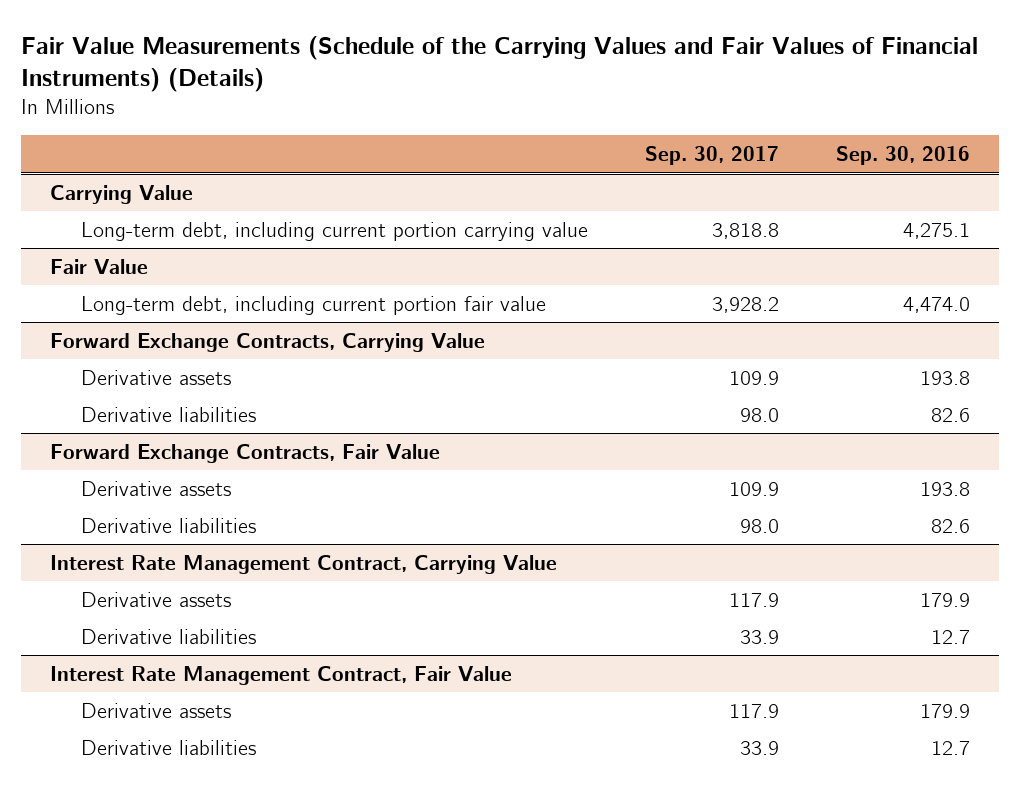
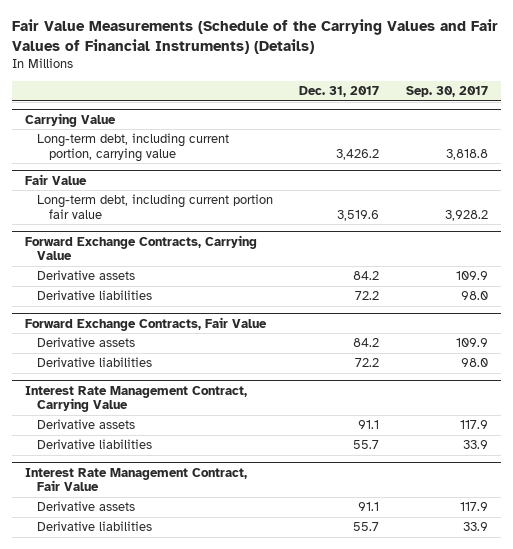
- | Sep. 30, 2017 | Sep. 30, 2016
+ | Dec. 31, 2017 | Sep. 30, 2017
@ Carrying Value
- Long-term debt, including current portion carrying value | 3,818.8 | 4,275.1
+ Long-term debt, including current portion, carrying value | 3,426.2 | 3,818.8

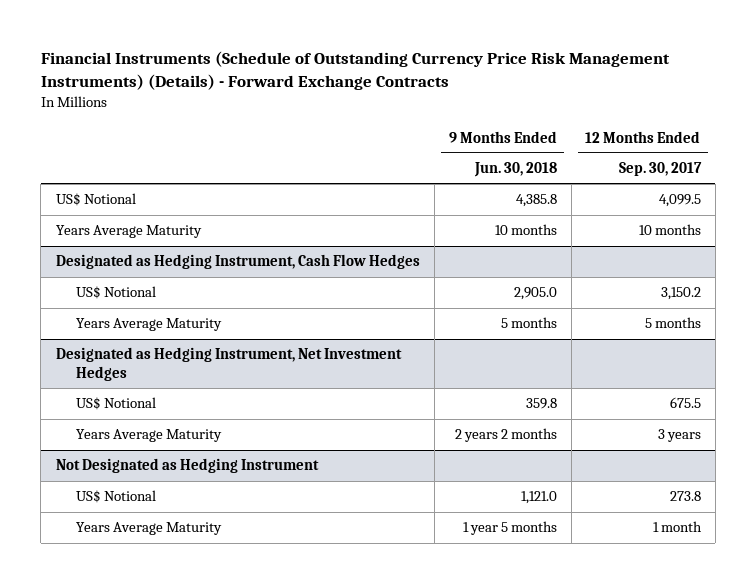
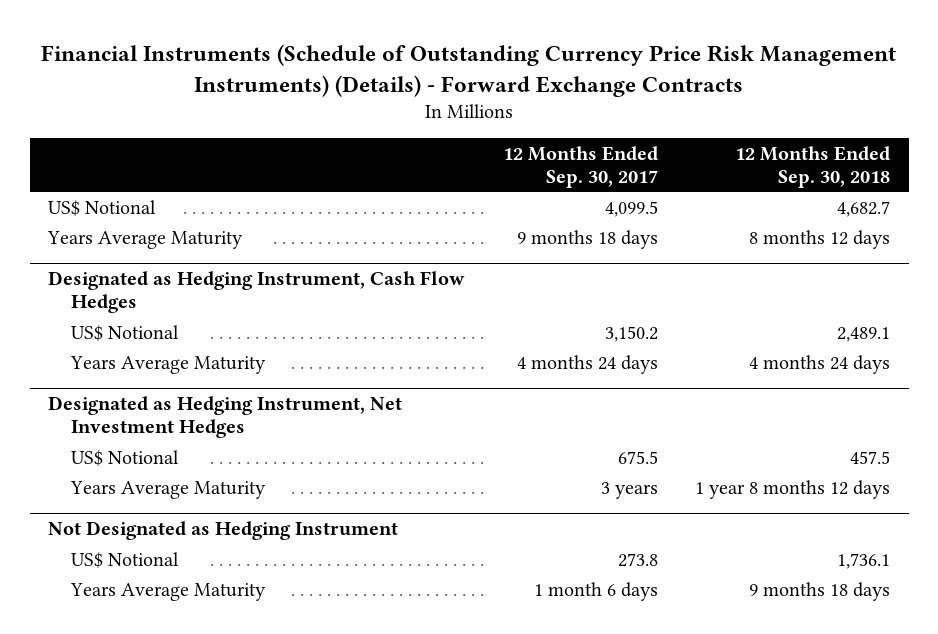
- | 9 Months Ended Jun. 30, 2018 | 12 Months Ended Sep. 30, 2017
+ | 12 Months Ended Sep. 30, 2017 | 12 Months Ended Sep. 30, 2018
- Years Average Maturity | 10 months | 10 months
+ Years Average Maturity | 9 months 18 days | 8 months 12 days
@ Designated as Hedging Instrument, Cash Flow Hedges
- Years Average Maturity | 5 months | 5 months
+ Years Average Maturity | 4 months 24 days | 4 months 24 days
@ Not Designated as Hedging Instrument
- Years Average Maturity | 1 year 5 months | 1 month
+ Years Average Maturity | 1 month 6 days | 9 months 18 days

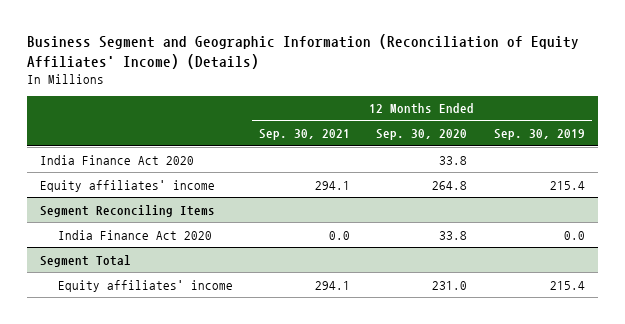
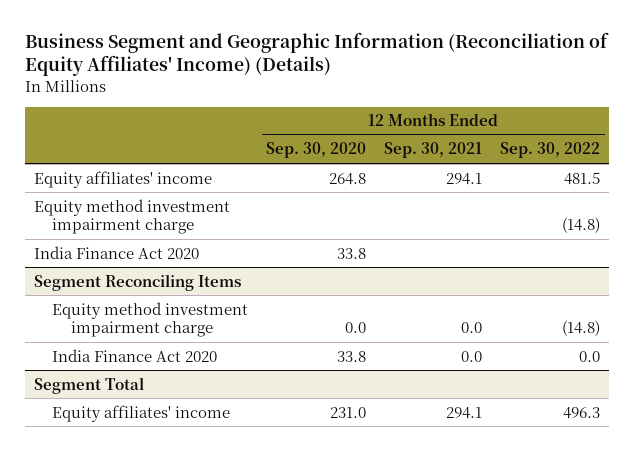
- | 12 Months Ended Sep. 30, 2021 | 12 Months Ended Sep. 30, 2020 | 12 Months Ended Sep. 30, 2019
+ | 12 Months Ended Sep. 30, 2020 | 12 Months Ended Sep. 30, 2021 | 12 Months Ended Sep. 30, 2022
+ Equity method investment impairment charge | | | (14.8)
moved down: India Finance Act 2020 | 33.8 | |
@ Segment Reconciling Items
+ Equity method investment impairment charge | 0.0 | 0.0 | (14.8)

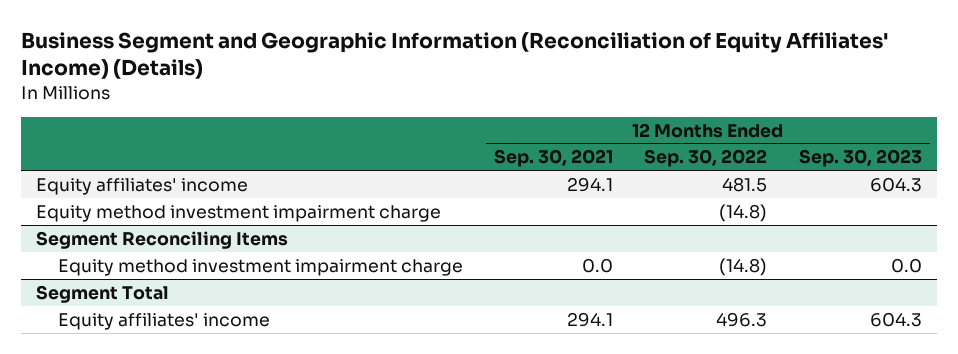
- | 12 Months Ended Sep. 30, 2020 | 12 Months Ended Sep. 30, 2021 | 12 Months Ended Sep. 30, 2022
+ | 12 Months Ended Sep. 30, 2021 | 12 Months Ended Sep. 30, 2022 | 12 Months Ended Sep. 30, 2023
- India Finance Act 2020 | 33.8 | |
@ Segment Reconciling Items
- India Finance Act 2020 | 33.8 | 0.0 | 0.0

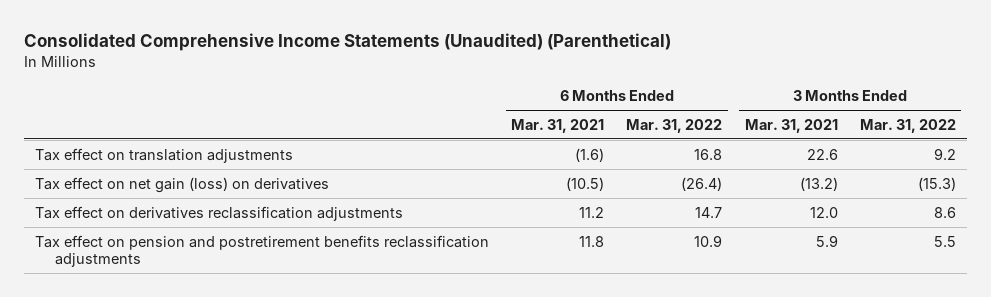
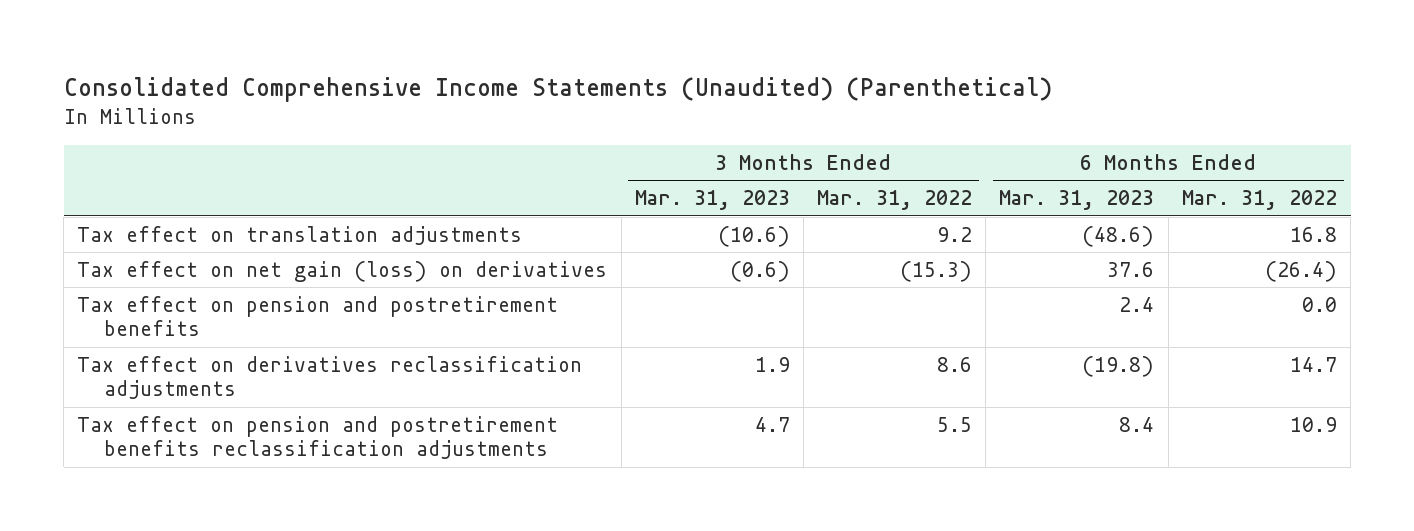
- | 6 Months Ended Mar. 31, 2021 | 6 Months Ended Mar. 31, 2022 | 3 Months Ended Mar. 31, 2021 | 3 Months Ended Mar. 31, 2022
+ | 3 Months Ended Mar. 31, 2023 | 3 Months Ended Mar. 31, 2022 | 6 Months Ended Mar. 31, 2023 | 6 Months Ended Mar. 31, 2022
+ Tax effect on pension and postretirement benefits | | | 2.4 | 0.0

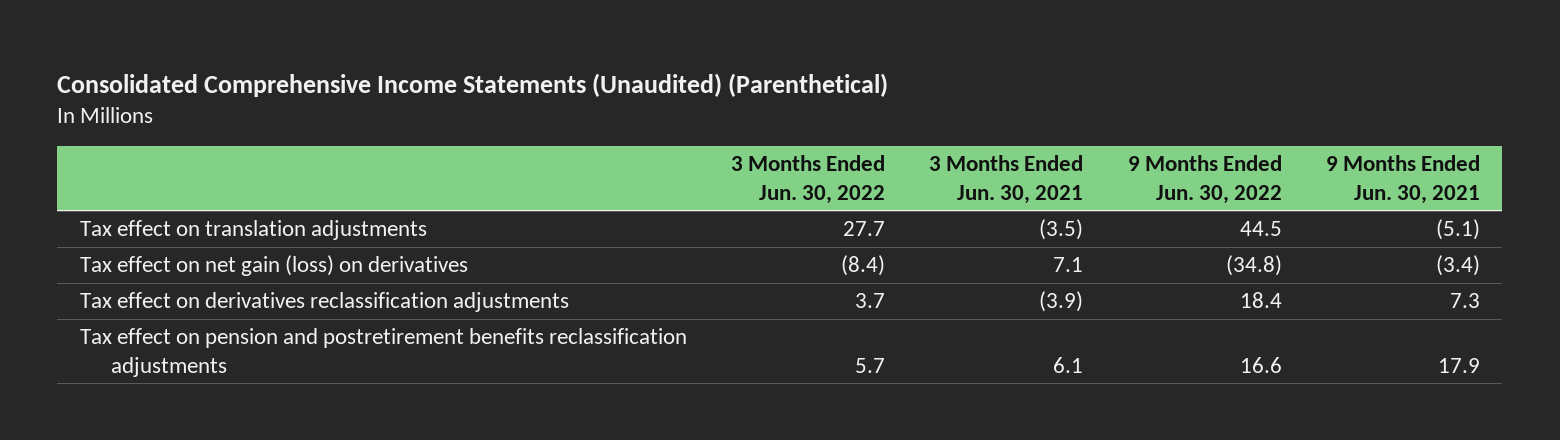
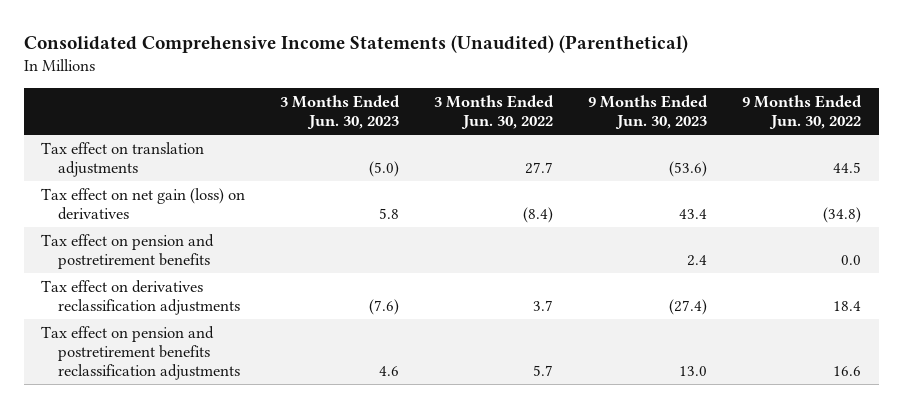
- | 3 Months Ended Jun. 30, 2022 | 3 Months Ended Jun. 30, 2021 | 9 Months Ended Jun. 30, 2022 | 9 Months Ended Jun. 30, 2021
+ | 3 Months Ended Jun. 30, 2023 | 3 Months Ended Jun. 30, 2022 | 9 Months Ended Jun. 30, 2023 | 9 Months Ended Jun. 30, 2022
+ Tax effect on pension and postretirement benefits | | | 2.4 | 0.0

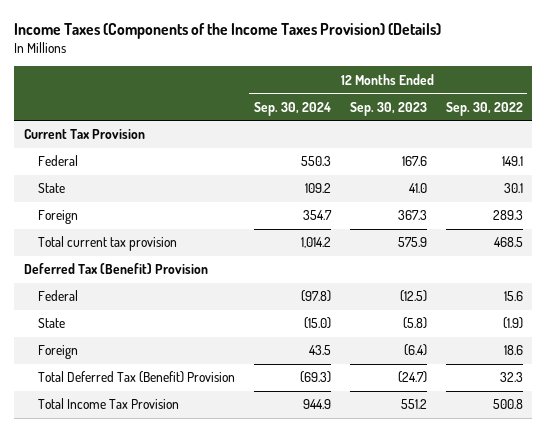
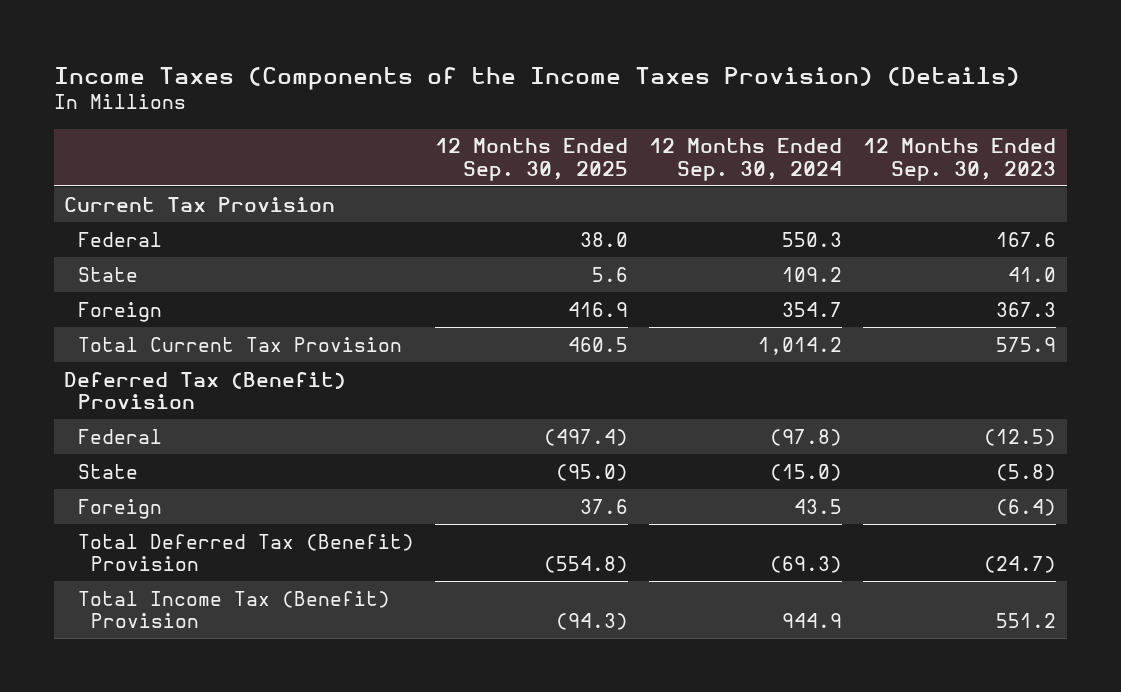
- | 12 Months Ended Sep. 30, 2024 | 12 Months Ended Sep. 30, 2023 | 12 Months Ended Sep. 30, 2022
+ | 12 Months Ended Sep. 30, 2025 | 12 Months Ended Sep. 30, 2024 | 12 Months Ended Sep. 30, 2023
- Total current tax provision | 1,014.2 | 575.9 | 468.5
+ Total Current Tax Provision | 460.5 | 1,014.2 | 575.9
- Total Income Tax Provision | 944.9 | 551.2 | 500.8
+ Total Income Tax (Benefit) Provision | (94.3) | 944.9 | 551.2

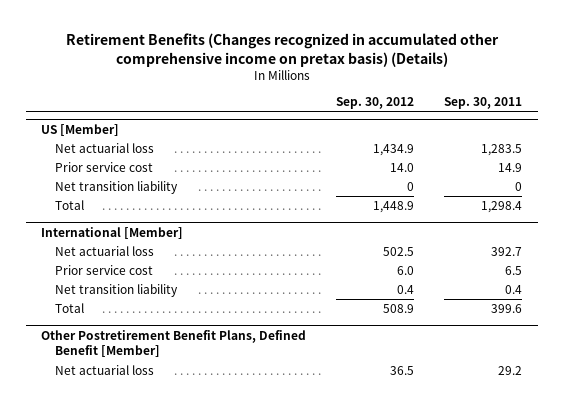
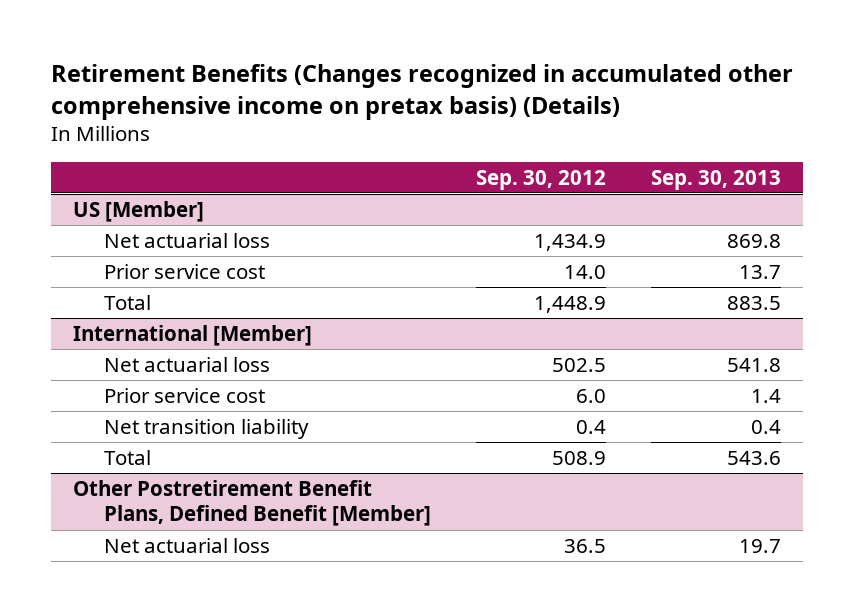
- | Sep. 30, 2012 | Sep. 30, 2011
+ | Sep. 30, 2012 | Sep. 30, 2013
@ US [Member]
- Net transition liability | 0 | 0

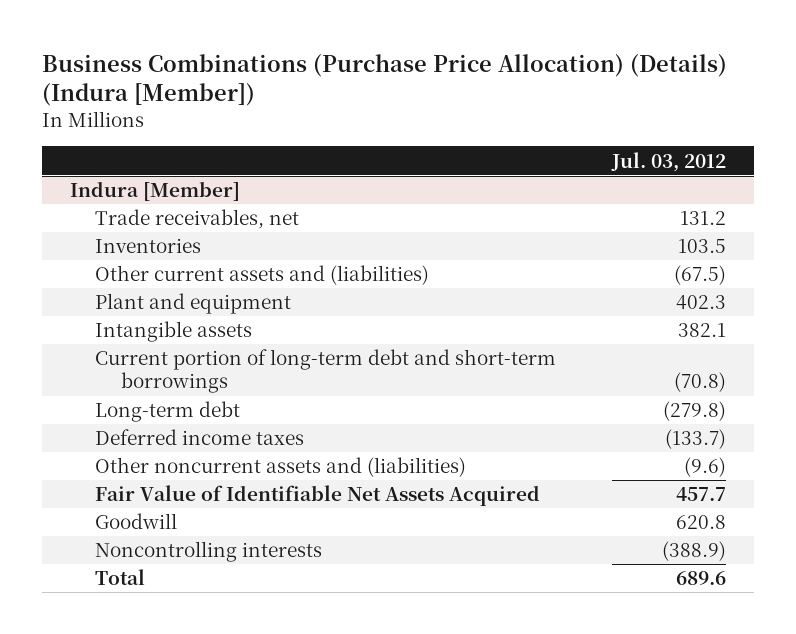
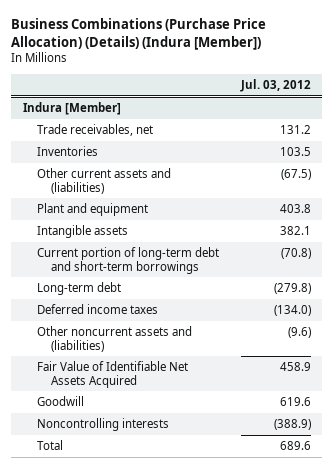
@ Indura [Member]
- Plant and equipment | 402.3
+ Plant and equipment | 403.8
- Deferred income taxes | (133.7)
+ Deferred income taxes | (134.0)
- Fair Value of Identifiable Net Assets Acquired | 457.7
- Goodwill | 620.8
+ Fair Value of Identifiable Net Assets Acquired | 458.9
+ Goodwill | 619.6

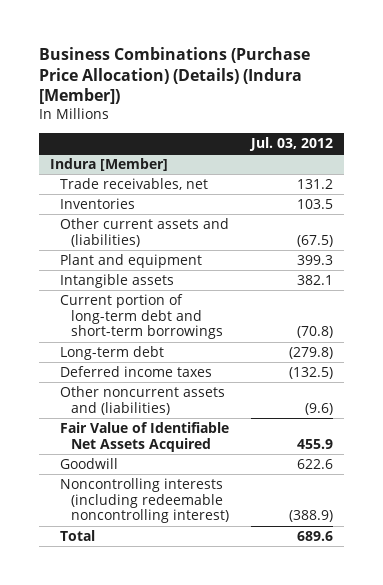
@ Indura [Member]
- Plant and equipment | 403.8
+ Plant and equipment | 399.3
- Deferred income taxes | (134.0)
+ Deferred income taxes | (132.5)
- Fair Value of Identifiable Net Assets Acquired | 458.9
- Goodwill | 619.6
- Noncontrolling interests | (388.9)
+ Fair Value of Identifiable Net Assets Acquired | 455.9
+ Goodwill | 622.6
+ Noncontrolling interests (including redeemable noncontrolling interest) | (388.9)

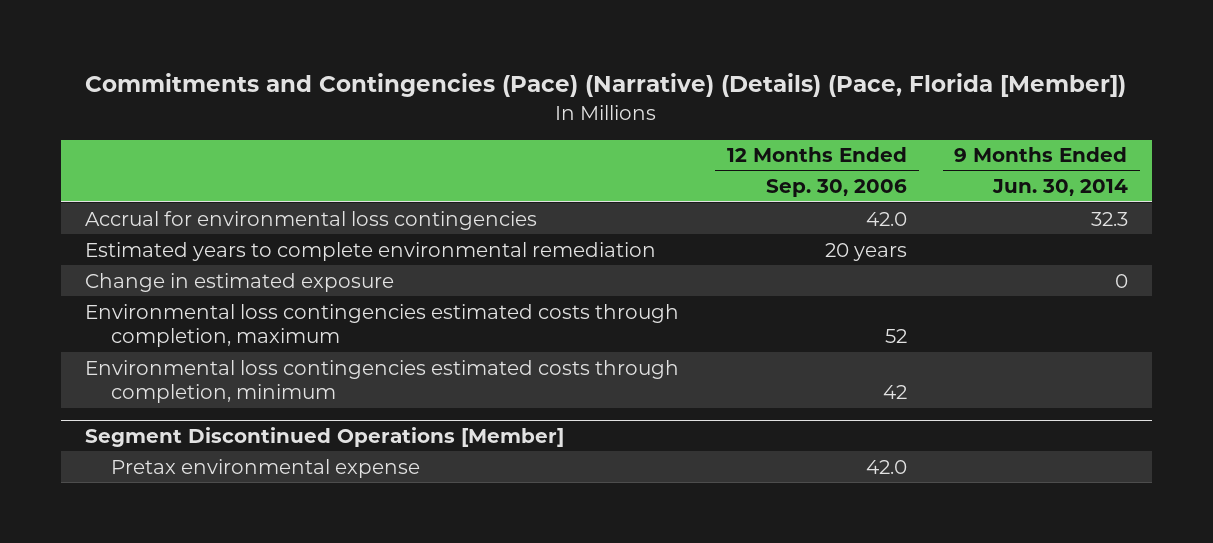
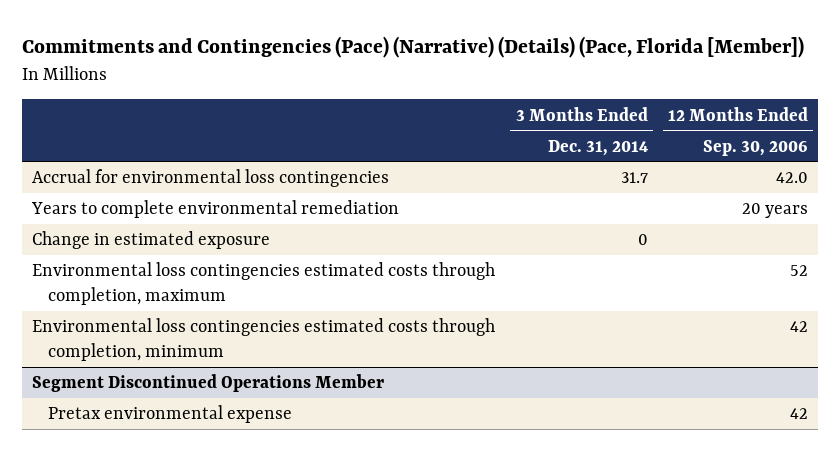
- | 12 Months Ended Sep. 30, 2006 | 9 Months Ended Jun. 30, 2014
+ | 3 Months Ended Dec. 31, 2014 | 12 Months Ended Sep. 30, 2006
- Estimated years to complete environmental remediation | 20 years |
+ Years to complete environmental remediation | | 20 years
- Segment Discontinued Operations [Member]
- Pretax environmental expense | 42.0 |
+ Segment Discontinued Operations Member
+ Pretax environmental expense | | 42

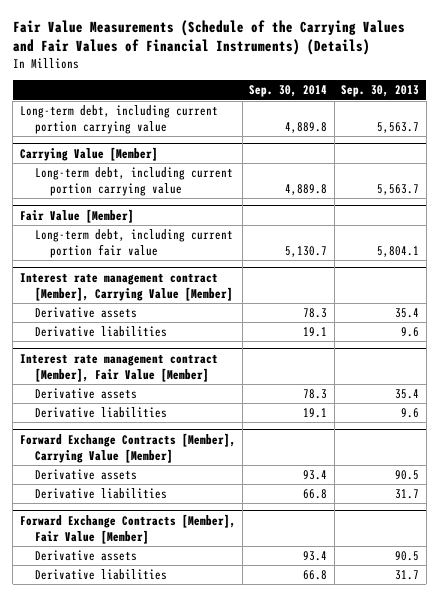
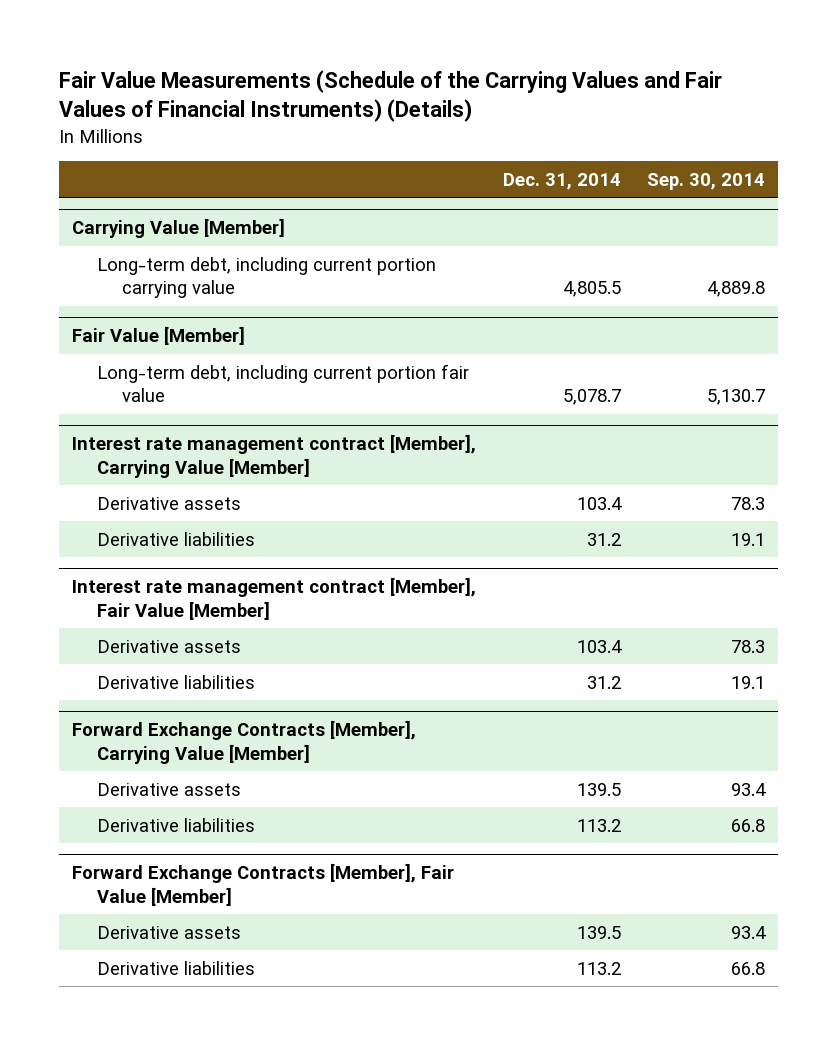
- | Sep. 30, 2014 | Sep. 30, 2013
+ | Dec. 31, 2014 | Sep. 30, 2014
- Long-term debt, including current portion carrying value | 4,889.8 | 5,563.7

